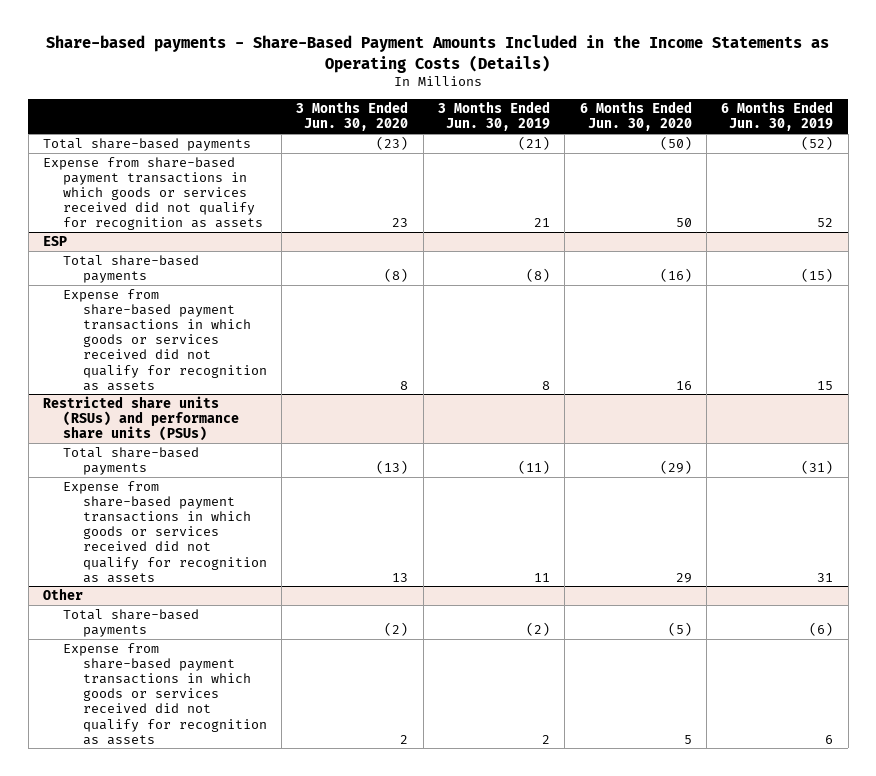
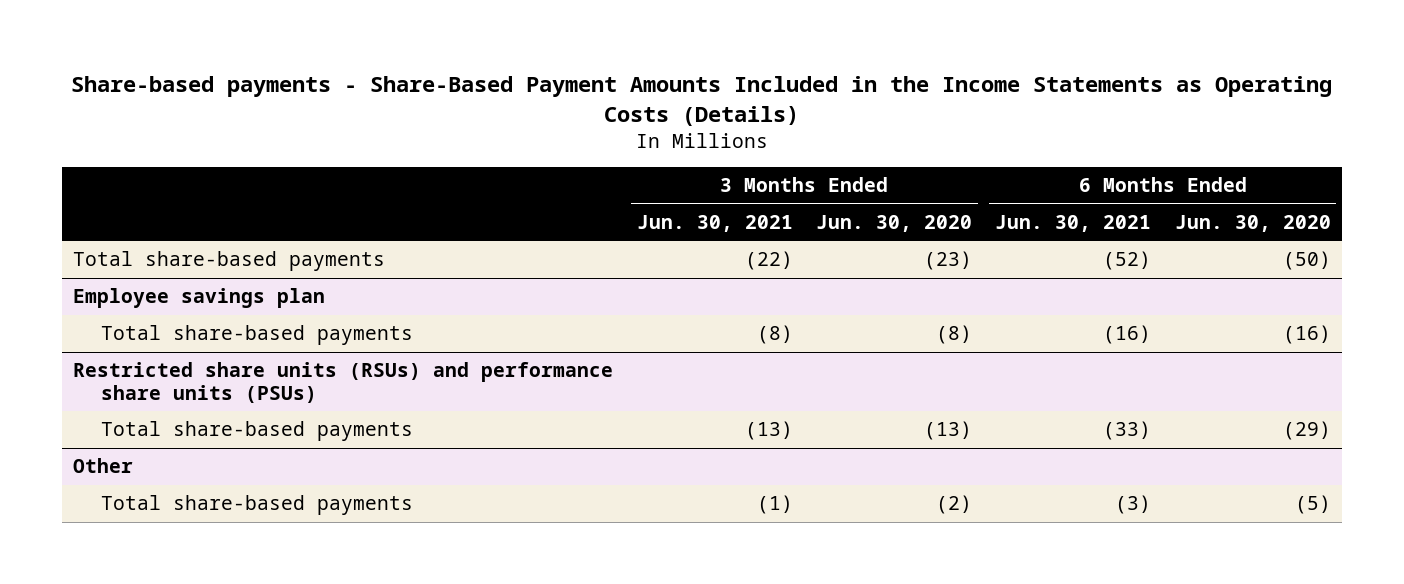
- | 3 Months Ended Jun. 30, 2020 | 3 Months Ended Jun. 30, 2019 | 6 Months Ended Jun. 30, 2020 | 6 Months Ended Jun. 30, 2019
+ | 3 Months Ended Jun. 30, 2021 | 3 Months Ended Jun. 30, 2020 | 6 Months Ended Jun. 30, 2021 | 6 Months Ended Jun. 30, 2020
- Expense from share-based payment transactions in which goods or services received did not qualify for recognition as assets | 23 | 21 | 50 | 52
- ESP
+ Employee savings plan
- Expense from share-based payment transactions in which goods or services received did not qualify for recognition as assets | 8 | 8 | 16 | 15
@ Restricted share units (RSUs) and performance share units (PSUs)
- Expense from share-based payment transactions in which goods or services received did not qualify for recognition as assets | 13 | 11 | 29 | 31
@ Other
- Expense from share-based payment transactions in which goods or services received did not qualify for recognition as assets | 2 | 2 | 5 | 6

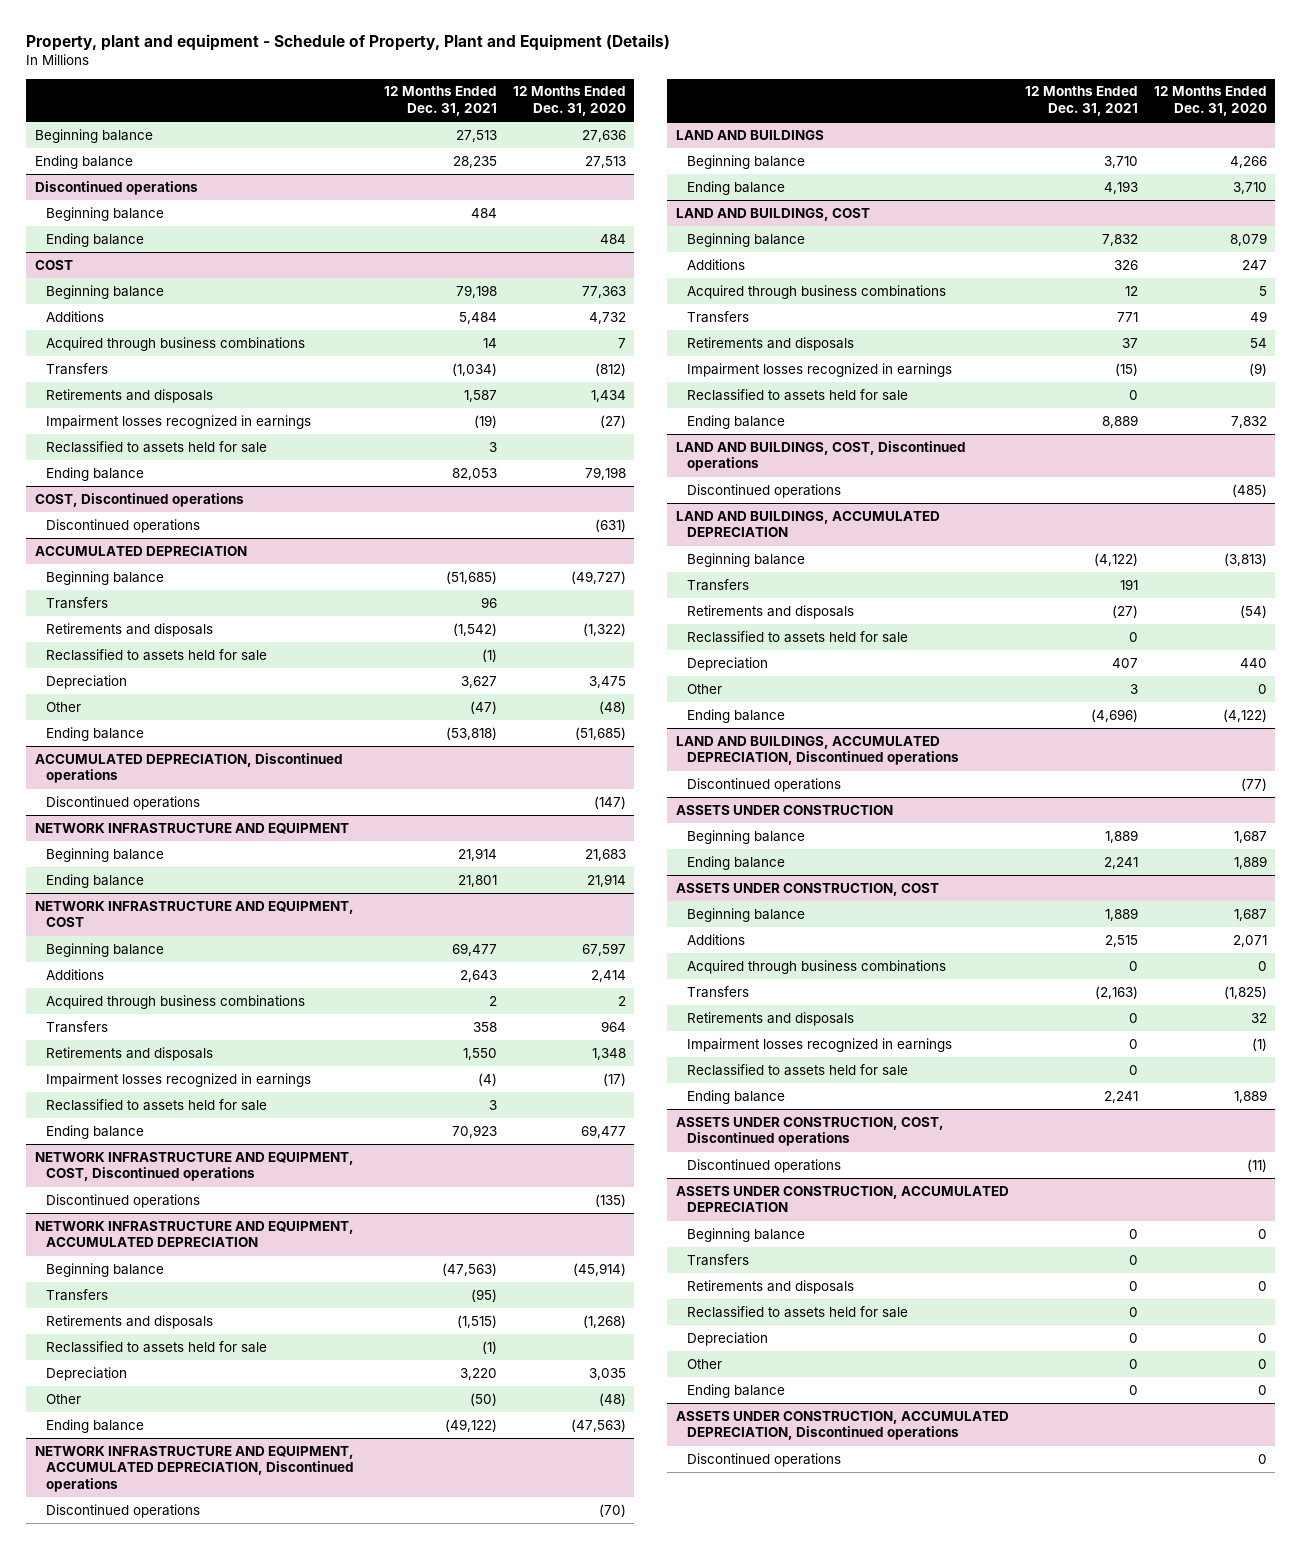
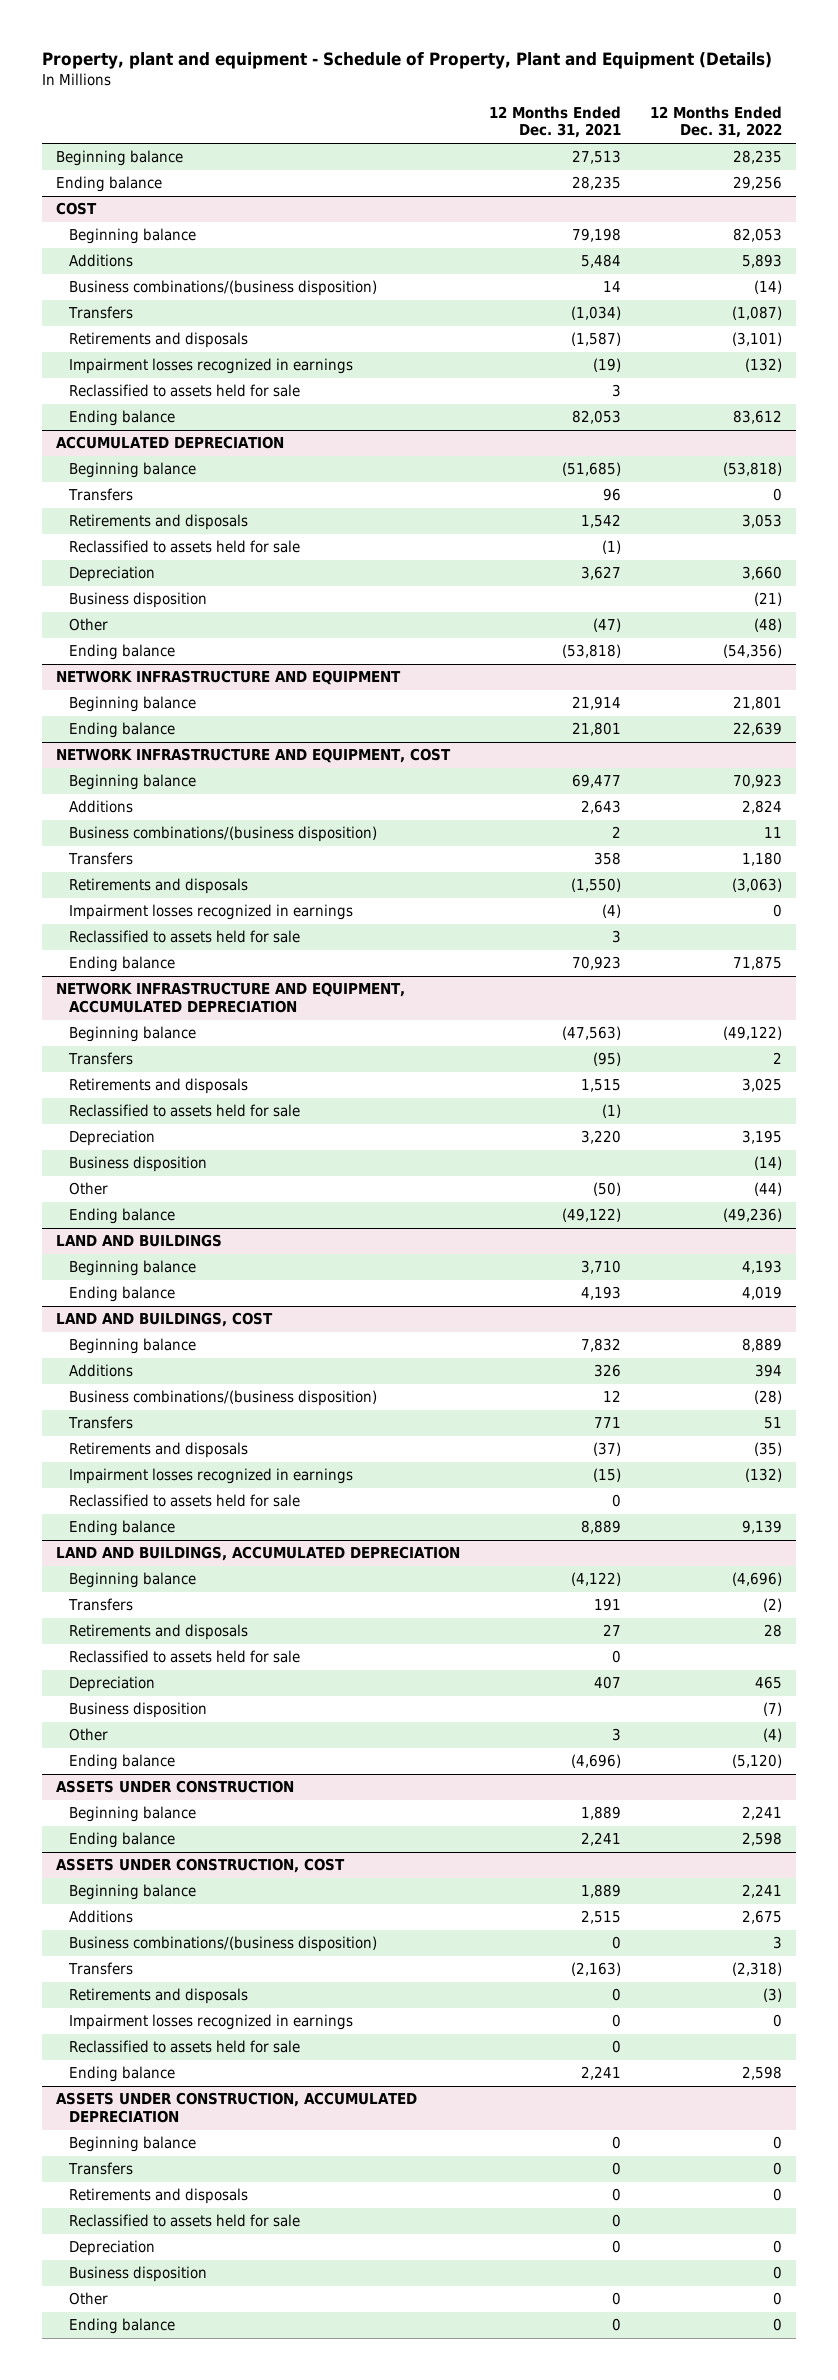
- | 12 Months Ended Dec. 31, 2021 | 12 Months Ended Dec. 31, 2020
+ | 12 Months Ended Dec. 31, 2021 | 12 Months Ended Dec. 31, 2022
- Discontinued operations
- Beginning balance | 484 |
- Ending balance | | 484
@ COST
- Acquired through business combinations | 14 | 7
+ Business combinations/(business disposition) | 14 | (14)
- Retirements and disposals | 1,587 | 1,434
+ Retirements and disposals | (1,587) | (3,101)
- COST, Discontinued operations
- Discontinued operations | | (631)
@ ACCUMULATED DEPRECIATION
- Retirements and disposals | (1,542) | (1,322)
+ Retirements and disposals | 1,542 | 3,053
+ Business disposition | | (21)
- ACCUMULATED DEPRECIATION, Discontinued operations
- Discontinued operations | | (147)
@ NETWORK INFRASTRUCTURE AND EQUIPMENT, COST
- Acquired through business combinations | 2 | 2
+ Business combinations/(business disposition) | 2 | 11
- Retirements and disposals | 1,550 | 1,348
+ Retirements and disposals | (1,550) | (3,063)
- NETWORK INFRASTRUCTURE AND EQUIPMENT, COST, Discontinued operations
- Discontinued operations | | (135)
@ NETWORK INFRASTRUCTURE AND EQUIPMENT, ACCUMULATED DEPRECIATION
- Retirements and disposals | (1,515) | (1,268)
+ Retirements and disposals | 1,515 | 3,025
+ Business disposition | | (14)
- NETWORK INFRASTRUCTURE AND EQUIPMENT, ACCUMULATED DEPRECIATION, Discontinued operations
- Discontinued operations | | (70)
@ LAND AND BUILDINGS, COST
- Acquired through business combinations | 12 | 5
+ Business combinations/(business disposition) | 12 | (28)
- Retirements and disposals | 37 | 54
+ Retirements and disposals | (37) | (35)
- LAND AND BUILDINGS, COST, Discontinued operations
- Discontinued operations | | (485)
@ LAND AND BUILDINGS, ACCUMULATED DEPRECIATION
- Retirements and disposals | (27) | (54)
+ Retirements and disposals | 27 | 28
+ Business disposition | | (7)
- LAND AND BUILDINGS, ACCUMULATED DEPRECIATION, Discontinued operations
- Discontinued operations | | (77)
@ ASSETS UNDER CONSTRUCTION, COST
- Acquired through business combinations | 0 | 0
+ Business combinations/(business disposition) | 0 | 3
- ASSETS UNDER CONSTRUCTION, COST, Discontinued operations
- Discontinued operations | | (11)
@ ASSETS UNDER CONSTRUCTION, ACCUMULATED DEPRECIATION
+ Business disposition | | 0
- ASSETS UNDER CONSTRUCTION, ACCUMULATED DEPRECIATION, Discontinued operations
- Discontinued operations | | 0

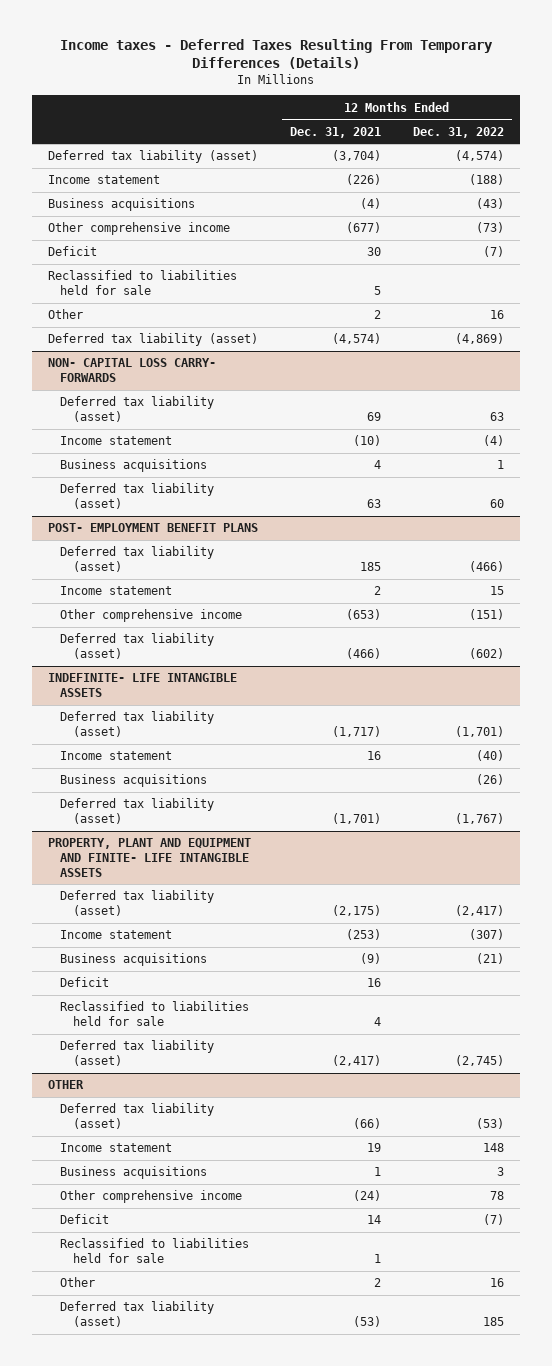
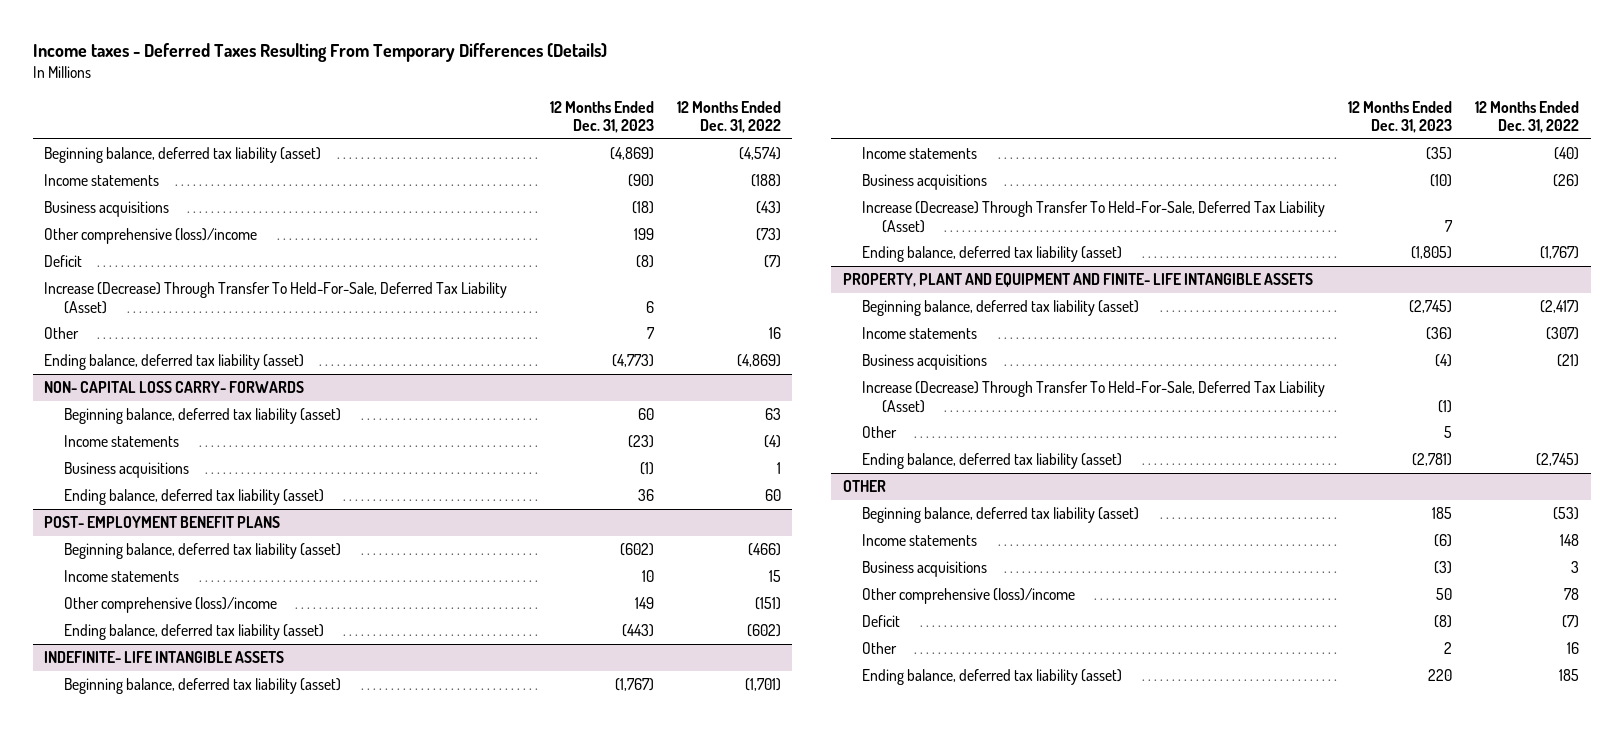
- | 12 Months Ended Dec. 31, 2021 | 12 Months Ended Dec. 31, 2022
+ | 12 Months Ended Dec. 31, 2023 | 12 Months Ended Dec. 31, 2022
- Deferred tax liability (asset) | (3,704) | (4,574)
- Income statement | (226) | (188)
+ Beginning balance, deferred tax liability (asset) | (4,869) | (4,574)
+ Income statements | (90) | (188)
- Other comprehensive income | (677) | (73)
+ Other comprehensive (loss)/income | 199 | (73)
- Reclassified to liabilities held for sale | 5 |
+ Increase (Decrease) Through Transfer To Held-For-Sale, Deferred Tax Liability (Asset) | 6 |
- Deferred tax liability (asset) | (4,574) | (4,869)
+ Ending balance, deferred tax liability (asset) | (4,773) | (4,869)
@ NON- CAPITAL LOSS CARRY- FORWARDS
- Deferred tax liability (asset) | 69 | 63
- Income statement | (10) | (4)
+ Beginning balance, deferred tax liability (asset) | 60 | 63
+ Income statements | (23) | (4)
- Deferred tax liability (asset) | 63 | 60
+ Ending balance, deferred tax liability (asset) | 36 | 60
@ POST- EMPLOYMENT BENEFIT PLANS
- Deferred tax liability (asset) | 185 | (466)
- Income statement | 2 | 15
- Other comprehensive income | (653) | (151)
- Deferred tax liability (asset) | (466) | (602)
+ Beginning balance, deferred tax liability (asset) | (602) | (466)
+ Income statements | 10 | 15
+ Other comprehensive (loss)/income | 149 | (151)
+ Ending balance, deferred tax liability (asset) | (443) | (602)
@ INDEFINITE- LIFE INTANGIBLE ASSETS
- Deferred tax liability (asset) | (1,717) | (1,701)
- Income statement | 16 | (40)
+ Beginning balance, deferred tax liability (asset) | (1,767) | (1,701)
+ Income statements | (35) | (40)
- Deferred tax liability (asset) | (1,701) | (1,767)
+ Increase (Decrease) Through Transfer To Held-For-Sale, Deferred Tax Liability (Asset) | 7 |
+ Ending balance, deferred tax liability (asset) | (1,805) | (1,767)
@ PROPERTY, PLANT AND EQUIPMENT AND FINITE- LIFE INTANGIBLE ASSETS
- Deferred tax liability (asset) | (2,175) | (2,417)
- Income statement | (253) | (307)
+ Beginning balance, deferred tax liability (asset) | (2,745) | (2,417)
+ Income statements | (36) | (307)
- Deficit | 16 |
- Reclassified to liabilities held for sale | 4 |
- Deferred tax liability (asset) | (2,417) | (2,745)
+ Increase (Decrease) Through Transfer To Held-For-Sale, Deferred Tax Liability (Asset) | (1) |
+ Other | 5 |
+ Ending balance, deferred tax liability (asset) | (2,781) | (2,745)
@ OTHER
- Deferred tax liability (asset) | (66) | (53)
- Income statement | 19 | 148
+ Beginning balance, deferred tax liability (asset) | 185 | (53)
+ Income statements | (6) | 148
- Other comprehensive income | (24) | 78
+ Other comprehensive (loss)/income | 50 | 78
- Reclassified to liabilities held for sale | 1 |
- Deferred tax liability (asset) | (53) | 185
+ Ending balance, deferred tax liability (asset) | 220 | 185

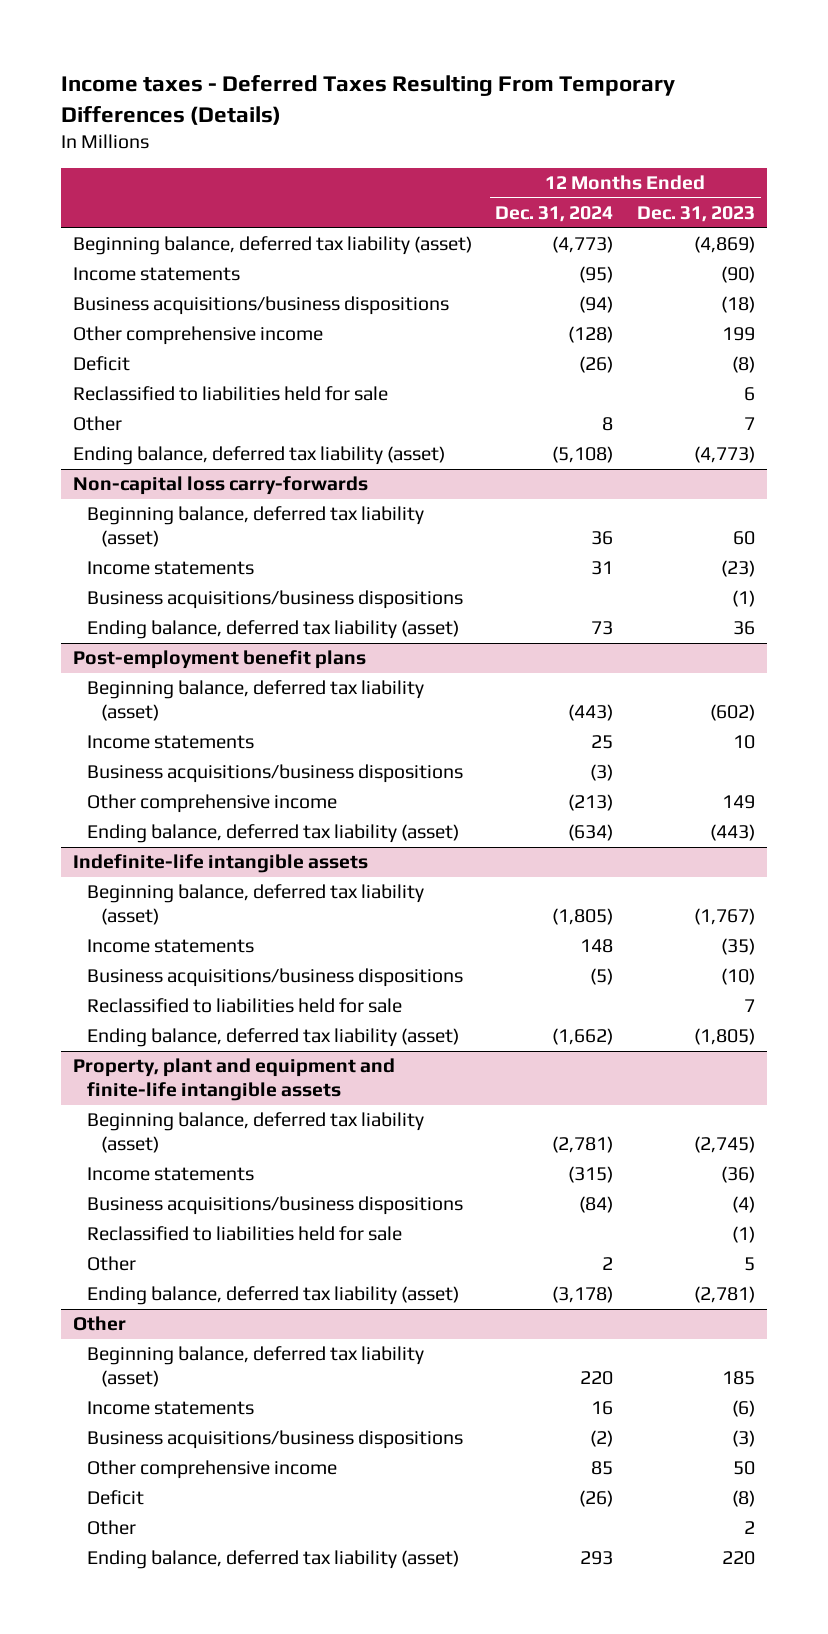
- | 12 Months Ended Dec. 31, 2023 | 12 Months Ended Dec. 31, 2022
+ | 12 Months Ended Dec. 31, 2024 | 12 Months Ended Dec. 31, 2023
- Business acquisitions | (18) | (43)
- Other comprehensive (loss)/income | 199 | (73)
+ Business acquisitions/business dispositions | (94) | (18)
+ Other comprehensive income | (128) | 199
- Increase (Decrease) Through Transfer To Held-For-Sale, Deferred Tax Liability (Asset) | 6 |
+ Reclassified to liabilities held for sale | | 6
- NON- CAPITAL LOSS CARRY- FORWARDS
+ Non-capital loss carry-forwards
- Business acquisitions | (1) | 1
+ Business acquisitions/business dispositions | | (1)
- POST- EMPLOYMENT BENEFIT PLANS
+ Post-employment benefit plans
- Other comprehensive (loss)/income | 149 | (151)
+ Business acquisitions/business dispositions | (3) |
+ Other comprehensive income | (213) | 149
- INDEFINITE- LIFE INTANGIBLE ASSETS
+ Indefinite-life intangible assets
- Business acquisitions | (10) | (26)
- Increase (Decrease) Through Transfer To Held-For-Sale, Deferred Tax Liability (Asset) | 7 |
+ Business acquisitions/business dispositions | (5) | (10)
+ Reclassified to liabilities held for sale | | 7
- PROPERTY, PLANT AND EQUIPMENT AND FINITE- LIFE INTANGIBLE ASSETS
+ Property, plant and equipment and finite-life intangible assets
- Business acquisitions | (4) | (21)
- Increase (Decrease) Through Transfer To Held-For-Sale, Deferred Tax Liability (Asset) | (1) |
+ Business acquisitions/business dispositions | (84) | (4)
+ Reclassified to liabilities held for sale | | (1)
- OTHER
+ Other
- Business acquisitions | (3) | 3
- Other comprehensive (loss)/income | 50 | 78
+ Business acquisitions/business dispositions | (2) | (3)
+ Other comprehensive income | 85 | 50

